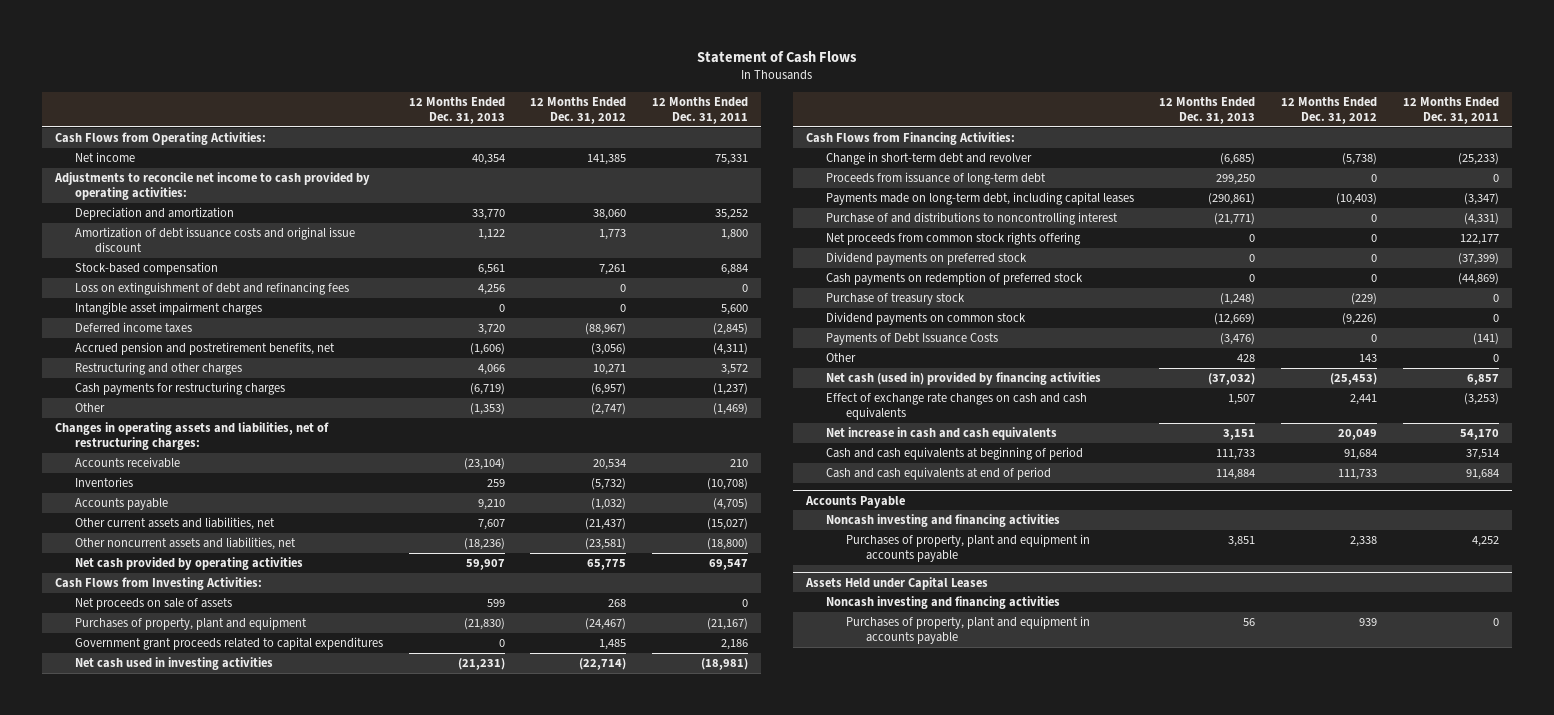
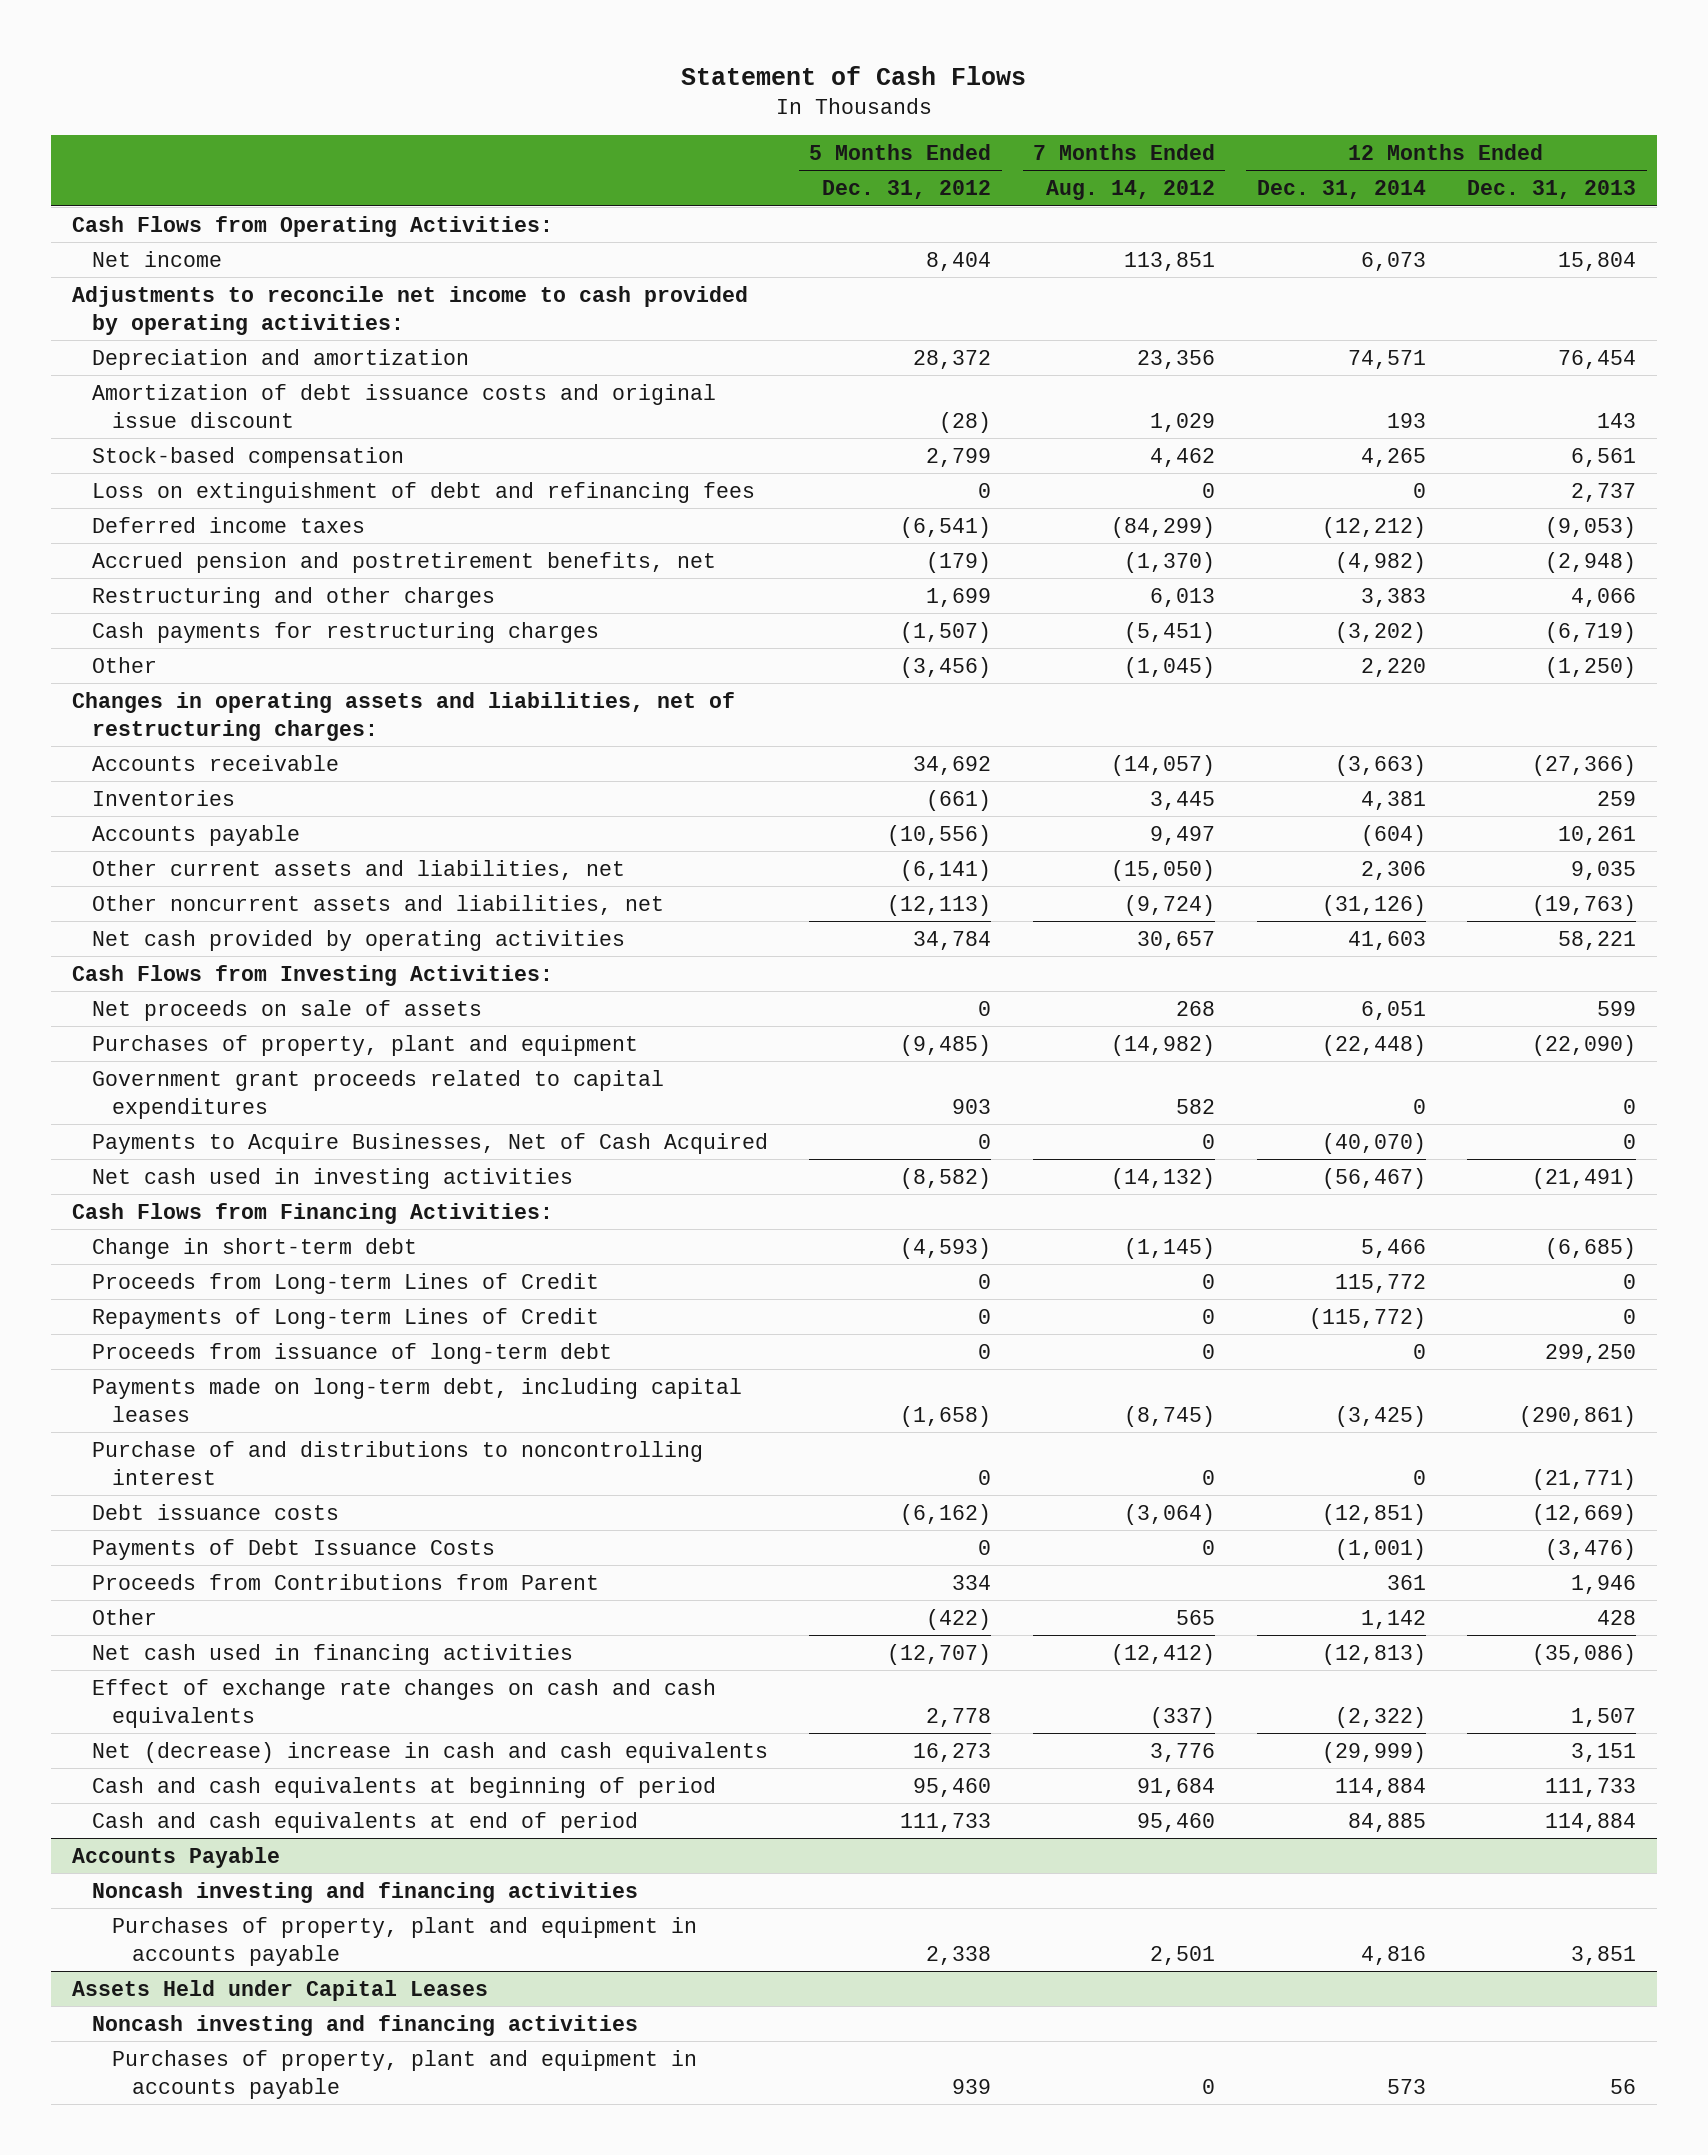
- | 12 Months Ended Dec. 31, 2013 | 12 Months Ended Dec. 31, 2012 | 12 Months Ended Dec. 31, 2011
+ | 5 Months Ended Dec. 31, 2012 | 7 Months Ended Aug. 14, 2012 | 12 Months Ended Dec. 31, 2014 | 12 Months Ended Dec. 31, 2013
- Net income | 40,354 | 141,385 | 75,331
+ Net income | 8,404 | 113,851 | 6,073 | 15,804
- Depreciation and amortization | 33,770 | 38,060 | 35,252
- Amortization of debt issuance costs and original issue discount | 1,122 | 1,773 | 1,800
+ Depreciation and amortization | 28,372 | 23,356 | 74,571 | 76,454
+ Amortization of debt issuance costs and original issue discount | (28) | 1,029 | 193 | 143
- Loss on extinguishment of debt and refinancing fees | 4,256 | 0 | 0
- Intangible asset impairment charges | 0 | 0 | 5,600
- Deferred income taxes | 3,720 | (88,967) | (2,845)
- Accrued pension and postretirement benefits, net | (1,606) | (3,056) | (4,311)
+ Loss on extinguishment of debt and refinancing fees | 0 | 0 | 0 | 2,737
+ Deferred income taxes | (6,541) | (84,299) | (12,212) | (9,053)
+ Accrued pension and postretirement benefits, net | (179) | (1,370) | (4,982) | (2,948)
- Other | (1,353) | (2,747) | (1,469)
+ Other | (3,456) | (1,045) | 2,220 | (1,250)
- Accounts receivable | (23,104) | 20,534 | 210
+ Accounts receivable | 34,692 | (14,057) | (3,663) | (27,366)
- Accounts payable | 9,210 | (1,032) | (4,705)
- Other current assets and liabilities, net | 7,607 | (21,437) | (15,027)
- Other noncurrent assets and liabilities, net | (18,236) | (23,581) | (18,800)
- Net cash provided by operating activities | 59,907 | 65,775 | 69,547
+ Accounts payable | (10,556) | 9,497 | (604) | 10,261
+ Other current assets and liabilities, net | (6,141) | (15,050) | 2,306 | 9,035
+ Other noncurrent assets and liabilities, net | (12,113) | (9,724) | (31,126) | (19,763)
+ Net cash provided by operating activities | 34,784 | 30,657 | 41,603 | 58,221
- Purchases of property, plant and equipment | (21,830) | (24,467) | (21,167)
+ Purchases of property, plant and equipment | (9,485) | (14,982) | (22,448) | (22,090)
- Net cash used in investing activities | (21,231) | (22,714) | (18,981)
+ Payments to Acquire Businesses, Net of Cash Acquired | 0 | 0 | (40,070) | 0
+ Net cash used in investing activities | (8,582) | (14,132) | (56,467) | (21,491)
- Change in short-term debt and revolver | (6,685) | (5,738) | (25,233)
+ Change in short-term debt | (4,593) | (1,145) | 5,466 | (6,685)
+ Proceeds from Long-term Lines of Credit | 0 | 0 | 115,772 | 0
+ Repayments of Long-term Lines of Credit | 0 | 0 | (115,772) | 0
- Net proceeds from common stock rights offering | 0 | 0 | 122,177
- Dividend payments on preferred stock | 0 | 0 | (37,399)
- Cash payments on redemption of preferred stock | 0 | 0 | (44,869)
- Purchase of treasury stock | (1,248) | (229) | 0
- Dividend payments on common stock | (12,669) | (9,226) | 0
+ Debt issuance costs | (6,162) | (3,064) | (12,851) | (12,669)
+ Proceeds from Contributions from Parent | 334 | | 361 | 1,946
- Net cash (used in) provided by financing activities | (37,032) | (25,453) | 6,857
+ Net cash used in financing activities | (12,707) | (12,412) | (12,813) | (35,086)
- Net increase in cash and cash equivalents | 3,151 | 20,049 | 54,170
+ Net (decrease) increase in cash and cash equivalents | 16,273 | 3,776 | (29,999) | 3,151

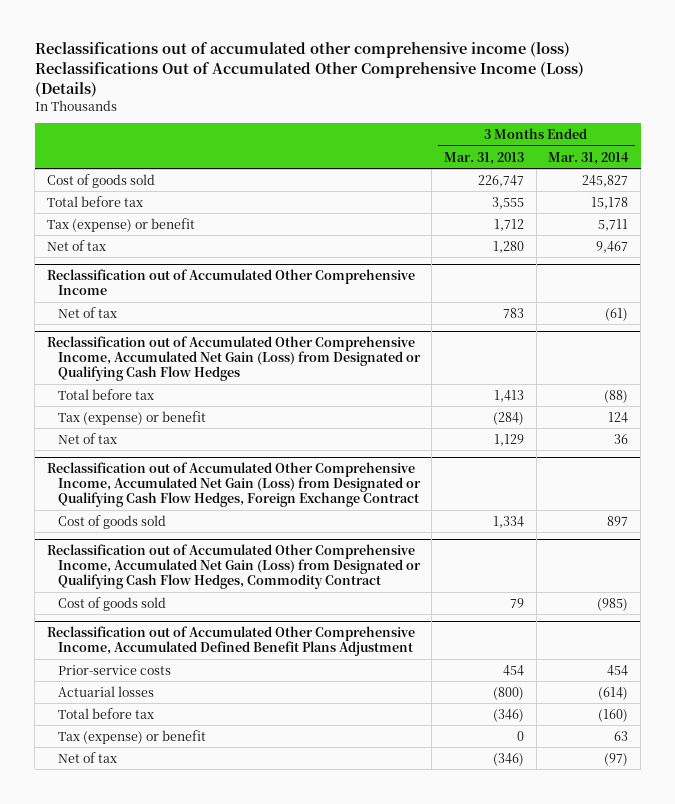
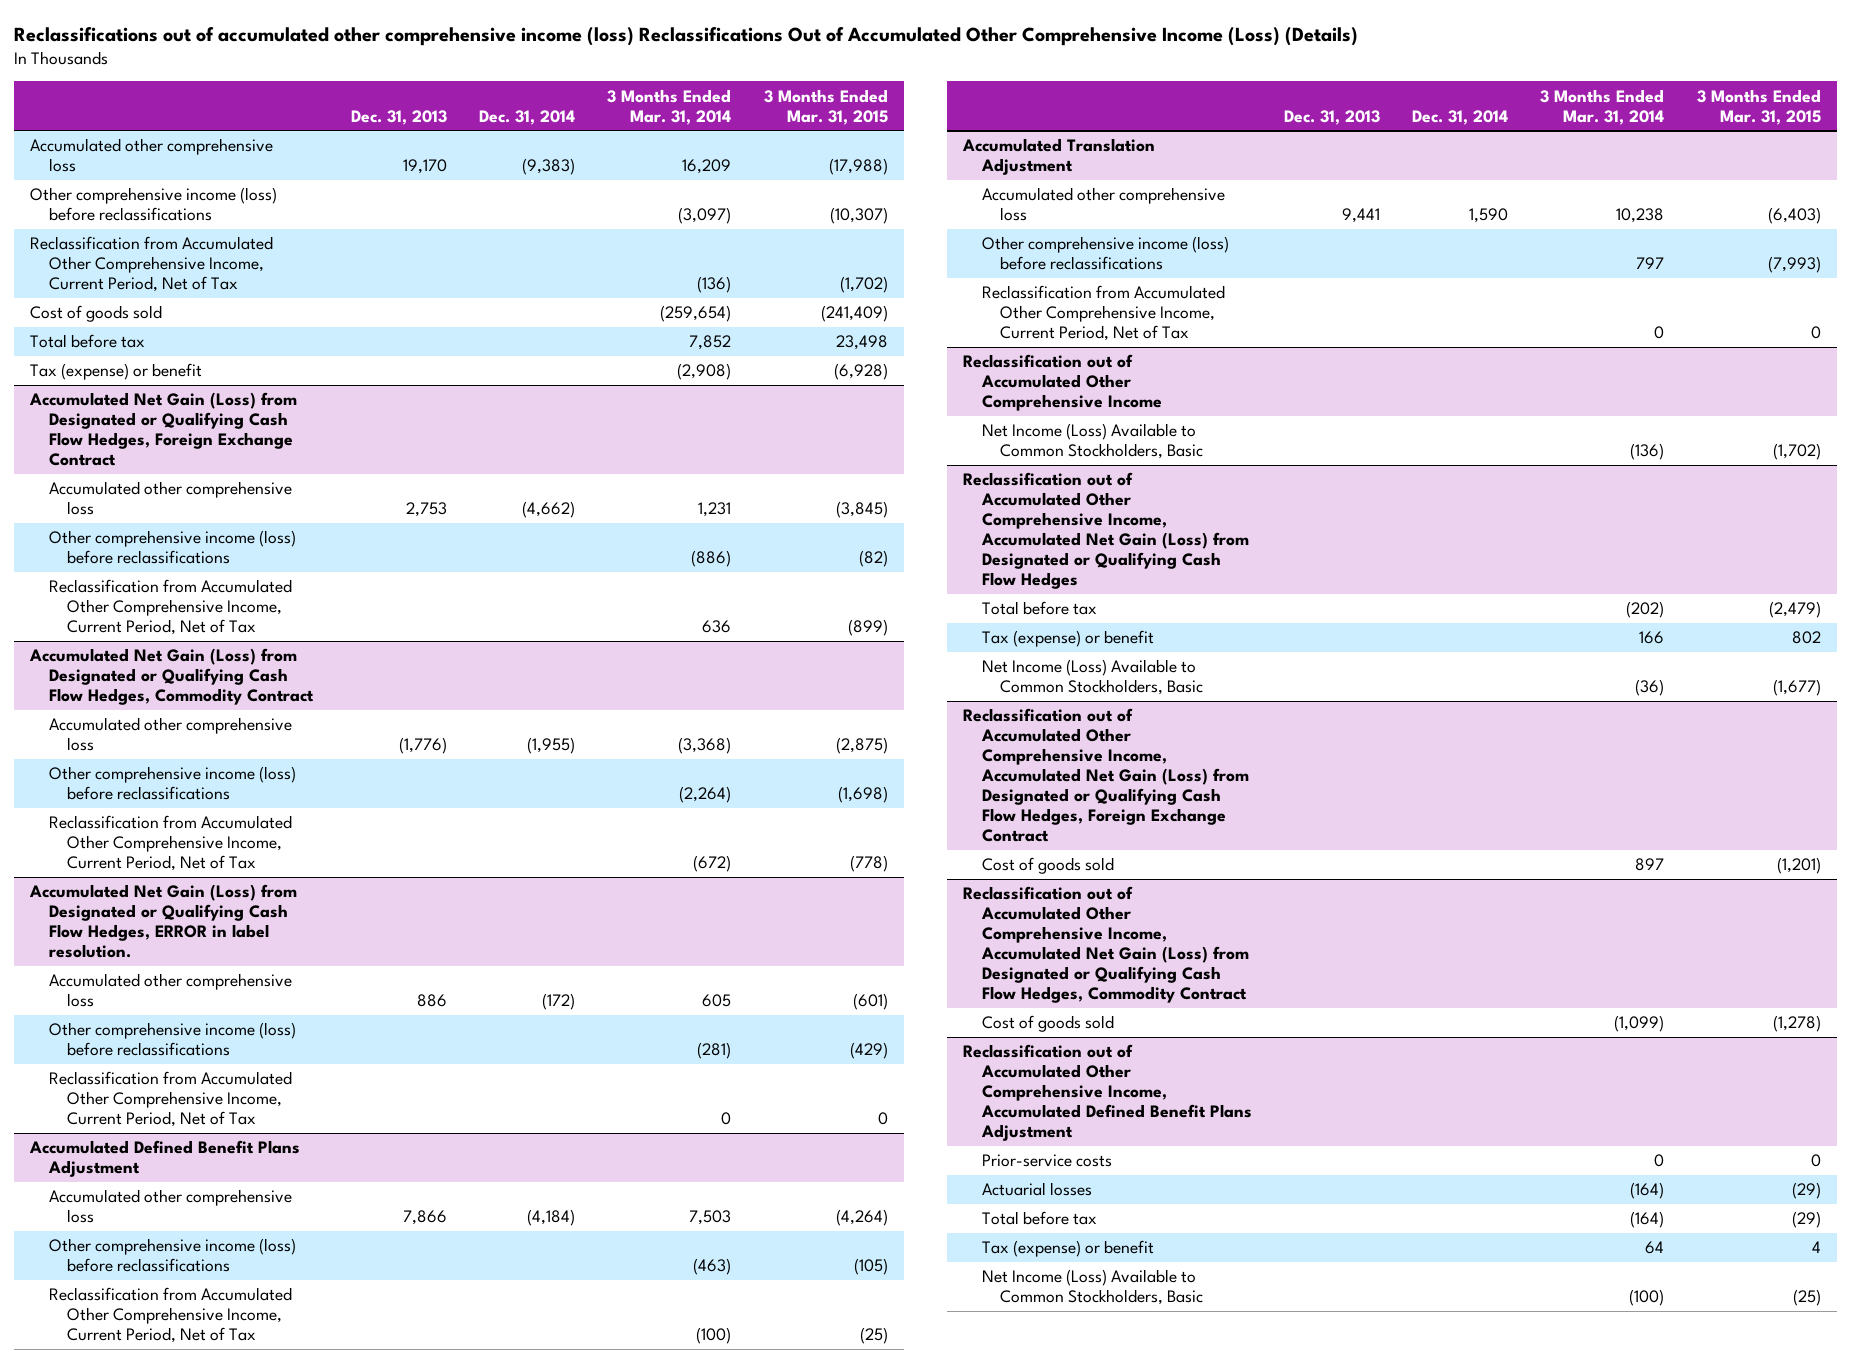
- | 3 Months Ended Mar. 31, 2013 | 3 Months Ended Mar. 31, 2014
+ | Dec. 31, 2013 | Dec. 31, 2014 | 3 Months Ended Mar. 31, 2014 | 3 Months Ended Mar. 31, 2015
- Cost of goods sold | 226,747 | 245,827
- Total before tax | 3,555 | 15,178
- Tax (expense) or benefit | 1,712 | 5,711
- Net of tax | 1,280 | 9,467
+ Accumulated other comprehensive loss | 19,170 | (9,383) | 16,209 | (17,988)
+ Other comprehensive income (loss) before reclassifications | | | (3,097) | (10,307)
+ Reclassification from Accumulated Other Comprehensive Income, Current Period, Net of Tax | | | (136) | (1,702)
+ Cost of goods sold | | | (259,654) | (241,409)
+ Total before tax | | | 7,852 | 23,498
+ Tax (expense) or benefit | | | (2,908) | (6,928)
+ Accumulated Net Gain (Loss) from Designated or Qualifying Cash Flow Hedges, Foreign Exchange Contract
+ Accumulated other comprehensive loss | 2,753 | (4,662) | 1,231 | (3,845)
+ Other comprehensive income (loss) before reclassifications | | | (886) | (82)
+ Reclassification from Accumulated Other Comprehensive Income, Current Period, Net of Tax | | | 636 | (899)
+ Accumulated Net Gain (Loss) from Designated or Qualifying Cash Flow Hedges, Commodity Contract
+ Accumulated other comprehensive loss | (1,776) | (1,955) | (3,368) | (2,875)
+ Other comprehensive income (loss) before reclassifications | | | (2,264) | (1,698)
+ Reclassification from Accumulated Other Comprehensive Income, Current Period, Net of Tax | | | (672) | (778)
+ Accumulated Net Gain (Loss) from Designated or Qualifying Cash Flow Hedges, ERROR in label resolution.
+ Accumulated other comprehensive loss | 886 | (172) | 605 | (601)
+ Other comprehensive income (loss) before reclassifications | | | (281) | (429)
+ Reclassification from Accumulated Other Comprehensive Income, Current Period, Net of Tax | | | 0 | 0
+ Accumulated Defined Benefit Plans Adjustment
+ Accumulated other comprehensive loss | 7,866 | (4,184) | 7,503 | (4,264)
+ Other comprehensive income (loss) before reclassifications | | | (463) | (105)
+ Reclassification from Accumulated Other Comprehensive Income, Current Period, Net of Tax | | | (100) | (25)
+ Accumulated Translation Adjustment
+ Accumulated other comprehensive loss | 9,441 | 1,590 | 10,238 | (6,403)
+ Other comprehensive income (loss) before reclassifications | | | 797 | (7,993)
+ Reclassification from Accumulated Other Comprehensive Income, Current Period, Net of Tax | | | 0 | 0
@ Reclassification out of Accumulated Other Comprehensive Income
- Net of tax | 783 | (61)
+ Net Income (Loss) Available to Common Stockholders, Basic | | | (136) | (1,702)
@ Reclassification out of Accumulated Other Comprehensive Income, Accumulated Net Gain (Loss) from Designated or Qualifying Cash Flow Hedges
- Total before tax | 1,413 | (88)
- Tax (expense) or benefit | (284) | 124
- Net of tax | 1,129 | 36
+ Total before tax | | | (202) | (2,479)
+ Tax (expense) or benefit | | | 166 | 802
+ Net Income (Loss) Available to Common Stockholders, Basic | | | (36) | (1,677)
@ Reclassification out of Accumulated Other Comprehensive Income, Accumulated Net Gain (Loss) from Designated or Qualifying Cash Flow Hedges, Commodity Contract
- Cost of goods sold | 79 | (985)
+ Cost of goods sold | | | (1,099) | (1,278)
@ Reclassification out of Accumulated Other Comprehensive Income, Accumulated Defined Benefit Plans Adjustment
- Prior-service costs | 454 | 454
- Actuarial losses | (800) | (614)
- Total before tax | (346) | (160)
- Tax (expense) or benefit | 0 | 63
- Net of tax | (346) | (97)
+ Prior-service costs | | | 0 | 0
+ Actuarial losses | | | (164) | (29)
+ Total before tax | | | (164) | (29)
+ Tax (expense) or benefit | | | 64 | 4
+ Net Income (Loss) Available to Common Stockholders, Basic | | | (100) | (25)

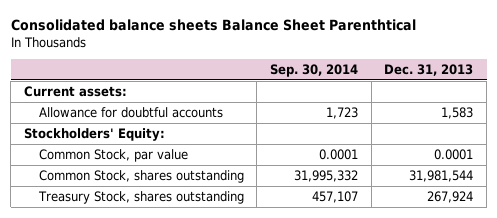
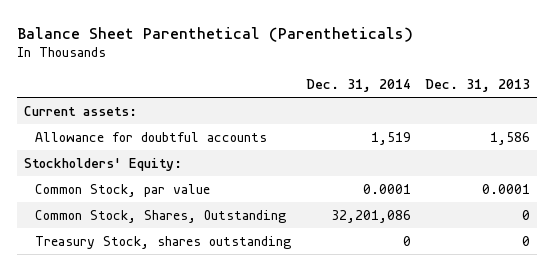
- Consolidated balance sheets Balance Sheet Parenthtical
+ Balance Sheet Parenthetical (Parentheticals)
- | Sep. 30, 2014 | Dec. 31, 2013
+ | Dec. 31, 2014 | Dec. 31, 2013
- Allowance for doubtful accounts | 1,723 | 1,583
+ Allowance for doubtful accounts | 1,519 | 1,586
- Common Stock, shares outstanding | 31,995,332 | 31,981,544
- Treasury Stock, shares outstanding | 457,107 | 267,924
+ Common Stock, Shares, Outstanding | 32,201,086 | 0
+ Treasury Stock, shares outstanding | 0 | 0

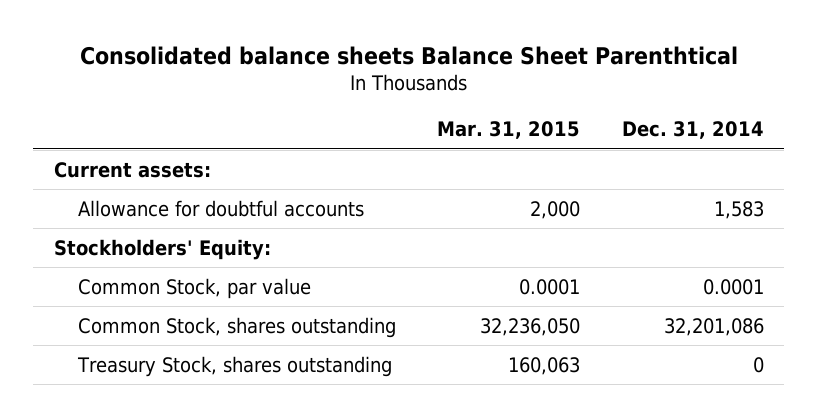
- Balance Sheet Parenthetical (Parentheticals)
+ Consolidated balance sheets Balance Sheet Parenthtical
- | Dec. 31, 2014 | Dec. 31, 2013
+ | Mar. 31, 2015 | Dec. 31, 2014
- Allowance for doubtful accounts | 1,519 | 1,586
+ Allowance for doubtful accounts | 2,000 | 1,583
- Common Stock, Shares, Outstanding | 32,201,086 | 0
+ Common Stock, shares outstanding | 32,236,050 | 32,201,086

